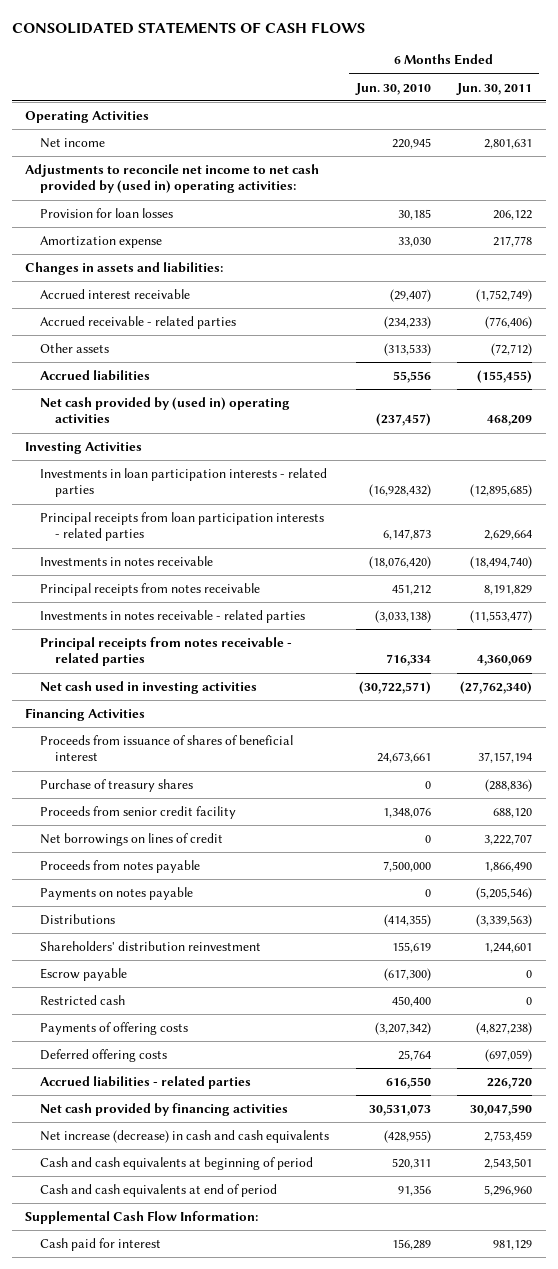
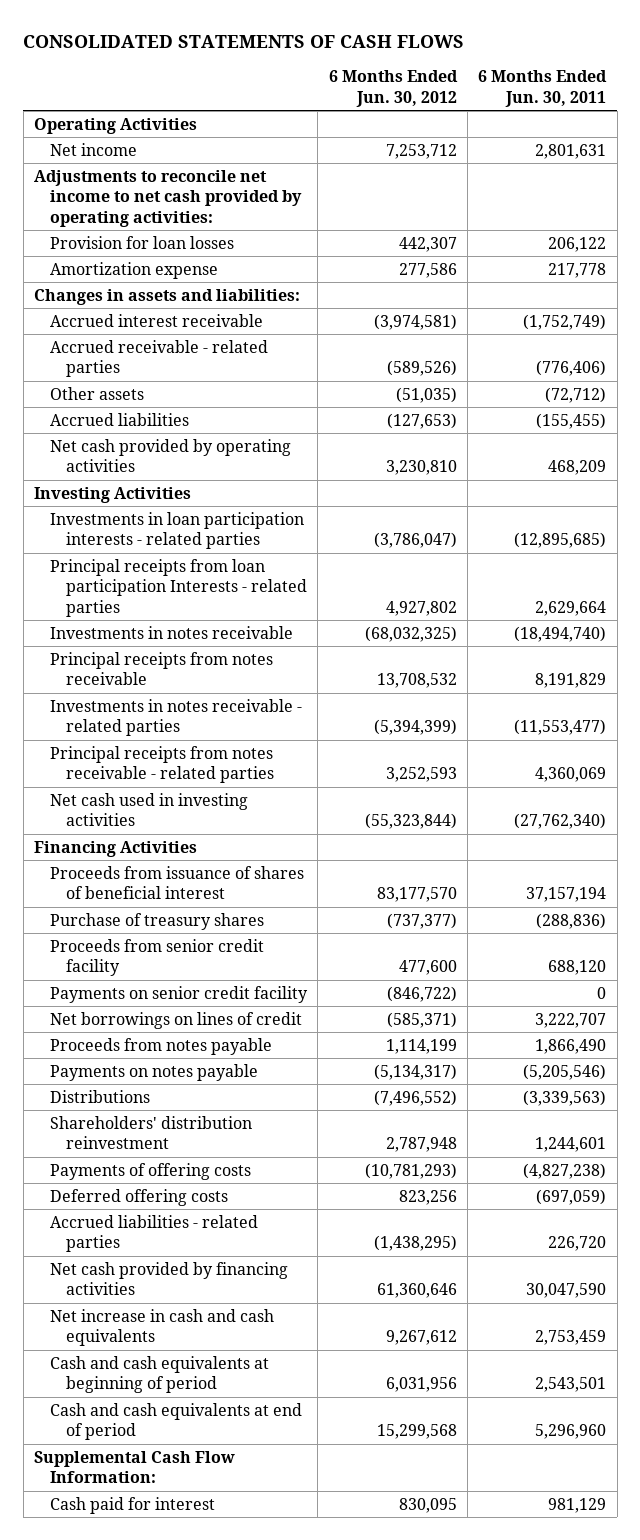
- | 6 Months Ended Jun. 30, 2010 | 6 Months Ended Jun. 30, 2011
+ | 6 Months Ended Jun. 30, 2012 | 6 Months Ended Jun. 30, 2011
- Adjustments to reconcile net income to net cash provided by (used in) operating activities:
+ Adjustments to reconcile net income to net cash provided by operating activities:
- Net cash provided by (used in) operating activities | (237,457) | 468,209
+ Net cash provided by operating activities | 3,230,810 | 468,209
- Principal receipts from loan participation interests - related parties | 6,147,873 | 2,629,664
+ Principal receipts from loan participation Interests - related parties | 4,927,802 | 2,629,664
+ Payments on senior credit facility | (846,722) | 0
- Escrow payable | (617,300) | 0
- Restricted cash | 450,400 | 0
- Net increase (decrease) in cash and cash equivalents | (428,955) | 2,753,459
+ Net increase in cash and cash equivalents | 9,267,612 | 2,753,459

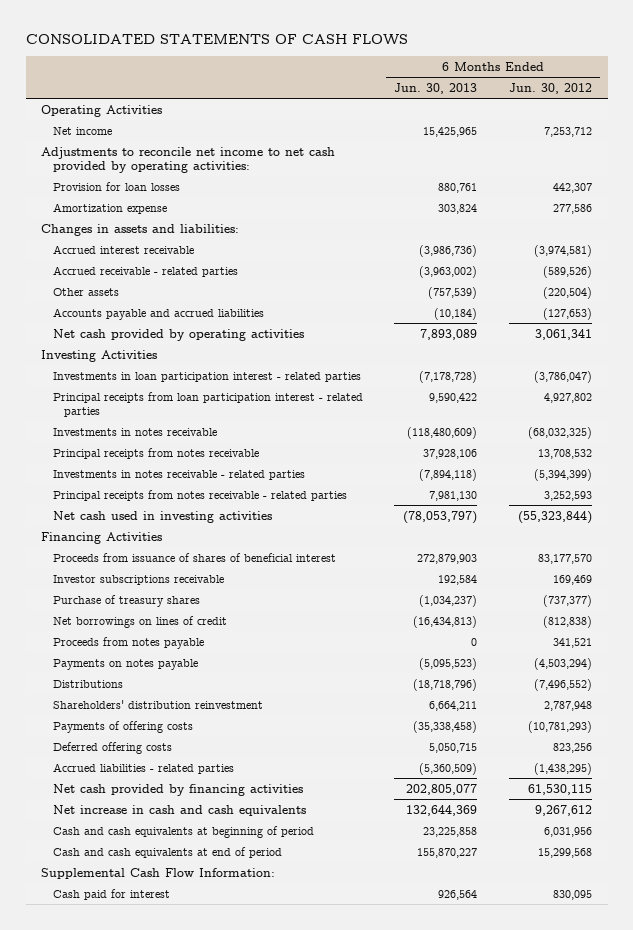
- | 6 Months Ended Jun. 30, 2012 | 6 Months Ended Jun. 30, 2011
+ | 6 Months Ended Jun. 30, 2013 | 6 Months Ended Jun. 30, 2012
- Other assets | (51,035) | (72,712)
- Accrued liabilities | (127,653) | (155,455)
- Net cash provided by operating activities | 3,230,810 | 468,209
+ Other assets | (757,539) | (220,504)
+ Accounts payable and accrued liabilities | (10,184) | (127,653)
+ Net cash provided by operating activities | 7,893,089 | 3,061,341
- Investments in loan participation interests - related parties | (3,786,047) | (12,895,685)
- Principal receipts from loan participation Interests - related parties | 4,927,802 | 2,629,664
+ Investments in loan participation interest - related parties | (7,178,728) | (3,786,047)
+ Principal receipts from loan participation interest - related parties | 9,590,422 | 4,927,802
+ Investor subscriptions receivable | 192,584 | 169,469
- Proceeds from senior credit facility | 477,600 | 688,120
- Payments on senior credit facility | (846,722) | 0
- Net borrowings on lines of credit | (585,371) | 3,222,707
- Proceeds from notes payable | 1,114,199 | 1,866,490
- Payments on notes payable | (5,134,317) | (5,205,546)
+ Net borrowings on lines of credit | (16,434,813) | (812,838)
+ Proceeds from notes payable | 0 | 341,521
+ Payments on notes payable | (5,095,523) | (4,503,294)
- Net cash provided by financing activities | 61,360,646 | 30,047,590
+ Net cash provided by financing activities | 202,805,077 | 61,530,115

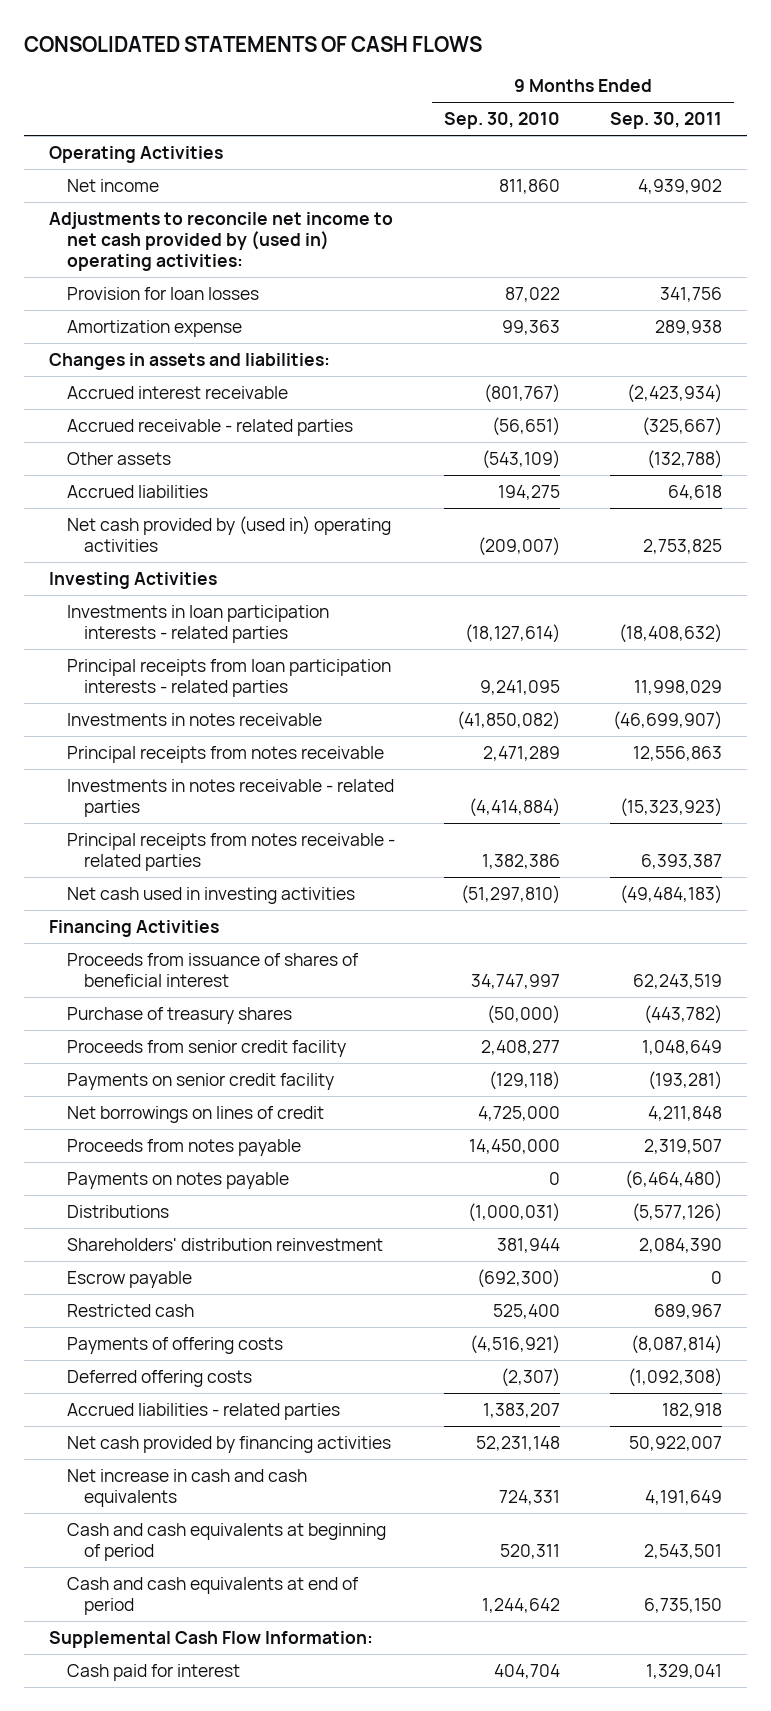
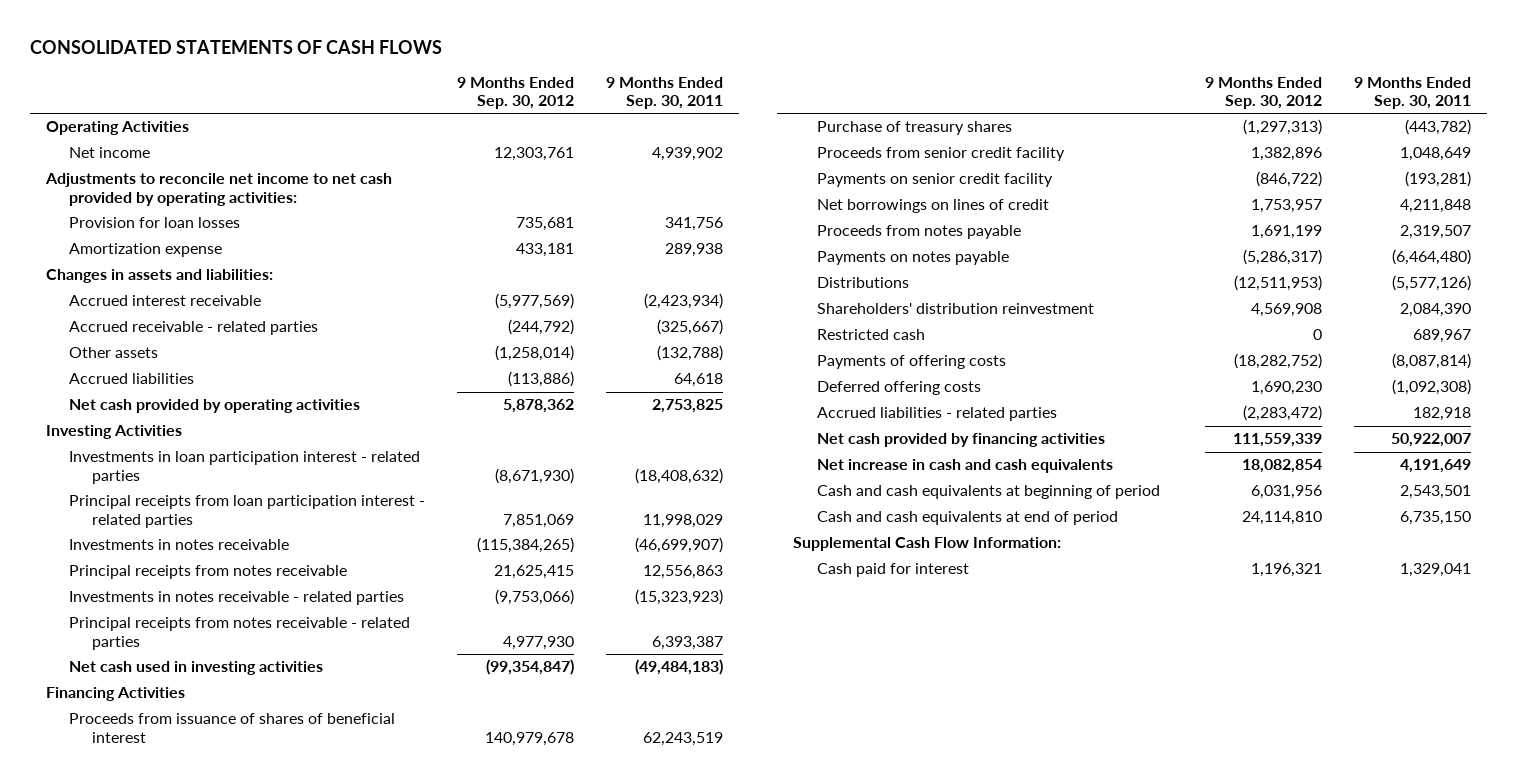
- | 9 Months Ended Sep. 30, 2010 | 9 Months Ended Sep. 30, 2011
+ | 9 Months Ended Sep. 30, 2012 | 9 Months Ended Sep. 30, 2011
- Adjustments to reconcile net income to net cash provided by (used in) operating activities:
+ Adjustments to reconcile net income to net cash provided by operating activities:
- Net cash provided by (used in) operating activities | (209,007) | 2,753,825
+ Net cash provided by operating activities | 5,878,362 | 2,753,825
- Investments in loan participation interests - related parties | (18,127,614) | (18,408,632)
- Principal receipts from loan participation interests - related parties | 9,241,095 | 11,998,029
+ Investments in loan participation interest - related parties | (8,671,930) | (18,408,632)
+ Principal receipts from loan participation interest - related parties | 7,851,069 | 11,998,029
- Escrow payable | (692,300) | 0

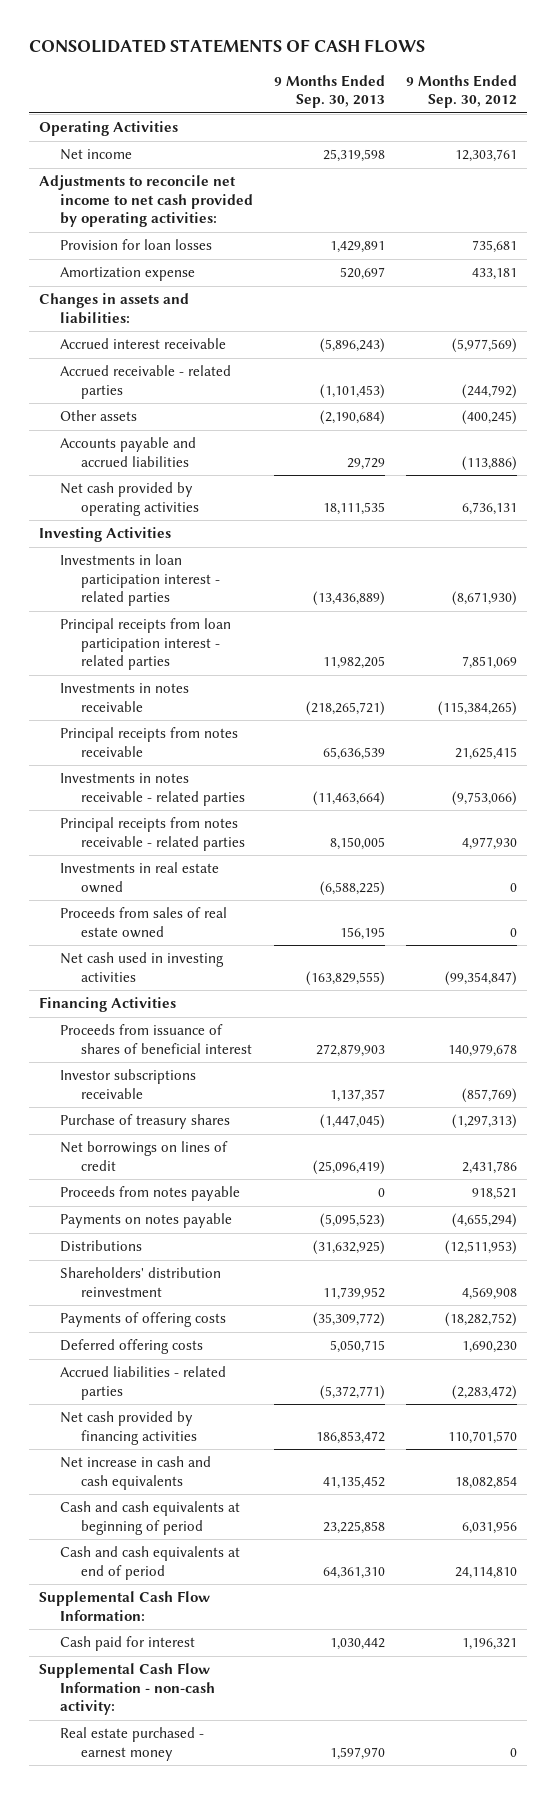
- | 9 Months Ended Sep. 30, 2012 | 9 Months Ended Sep. 30, 2011
+ | 9 Months Ended Sep. 30, 2013 | 9 Months Ended Sep. 30, 2012
- Other assets | (1,258,014) | (132,788)
- Accrued liabilities | (113,886) | 64,618
- Net cash provided by operating activities | 5,878,362 | 2,753,825
+ Other assets | (2,190,684) | (400,245)
+ Accounts payable and accrued liabilities | 29,729 | (113,886)
+ Net cash provided by operating activities | 18,111,535 | 6,736,131
+ Investments in real estate owned | (6,588,225) | 0
+ Proceeds from sales of real estate owned | 156,195 | 0
+ Investor subscriptions receivable | 1,137,357 | (857,769)
- Proceeds from senior credit facility | 1,382,896 | 1,048,649
- Payments on senior credit facility | (846,722) | (193,281)
- Net borrowings on lines of credit | 1,753,957 | 4,211,848
- Proceeds from notes payable | 1,691,199 | 2,319,507
- Payments on notes payable | (5,286,317) | (6,464,480)
+ Net borrowings on lines of credit | (25,096,419) | 2,431,786
+ Proceeds from notes payable | 0 | 918,521
+ Payments on notes payable | (5,095,523) | (4,655,294)
- Restricted cash | 0 | 689,967
- Net cash provided by financing activities | 111,559,339 | 50,922,007
+ Net cash provided by financing activities | 186,853,472 | 110,701,570
+ Supplemental Cash Flow Information - non-cash activity:
+ Real estate purchased - earnest money | 1,597,970 | 0

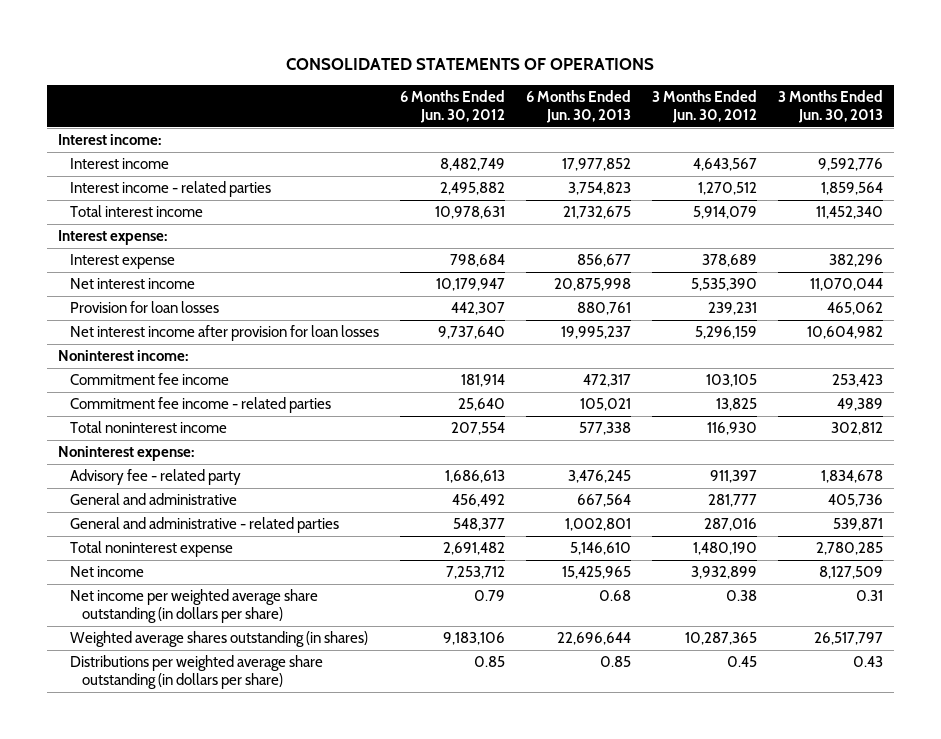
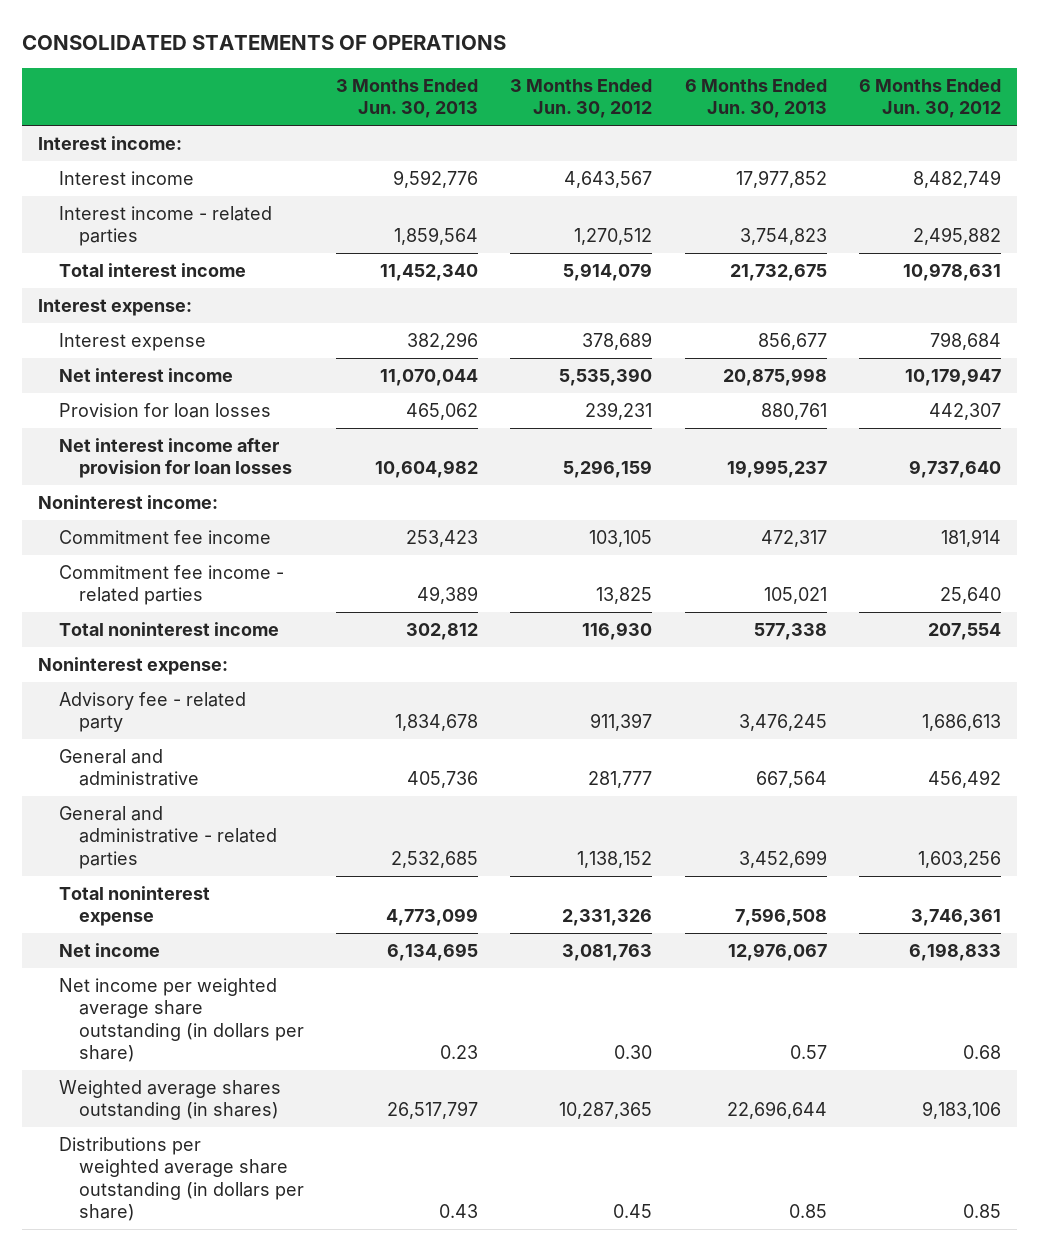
- | 6 Months Ended Jun. 30, 2012 | 6 Months Ended Jun. 30, 2013 | 3 Months Ended Jun. 30, 2012 | 3 Months Ended Jun. 30, 2013
+ | 3 Months Ended Jun. 30, 2013 | 3 Months Ended Jun. 30, 2012 | 6 Months Ended Jun. 30, 2013 | 6 Months Ended Jun. 30, 2012
- General and administrative - related parties | 548,377 | 1,002,801 | 287,016 | 539,871
- Total noninterest expense | 2,691,482 | 5,146,610 | 1,480,190 | 2,780,285
- Net income | 7,253,712 | 15,425,965 | 3,932,899 | 8,127,509
- Net income per weighted average share outstanding (in dollars per share) | 0.79 | 0.68 | 0.38 | 0.31
+ General and administrative - related parties | 2,532,685 | 1,138,152 | 3,452,699 | 1,603,256
+ Total noninterest expense | 4,773,099 | 2,331,326 | 7,596,508 | 3,746,361
+ Net income | 6,134,695 | 3,081,763 | 12,976,067 | 6,198,833
+ Net income per weighted average share outstanding (in dollars per share) | 0.23 | 0.30 | 0.57 | 0.68

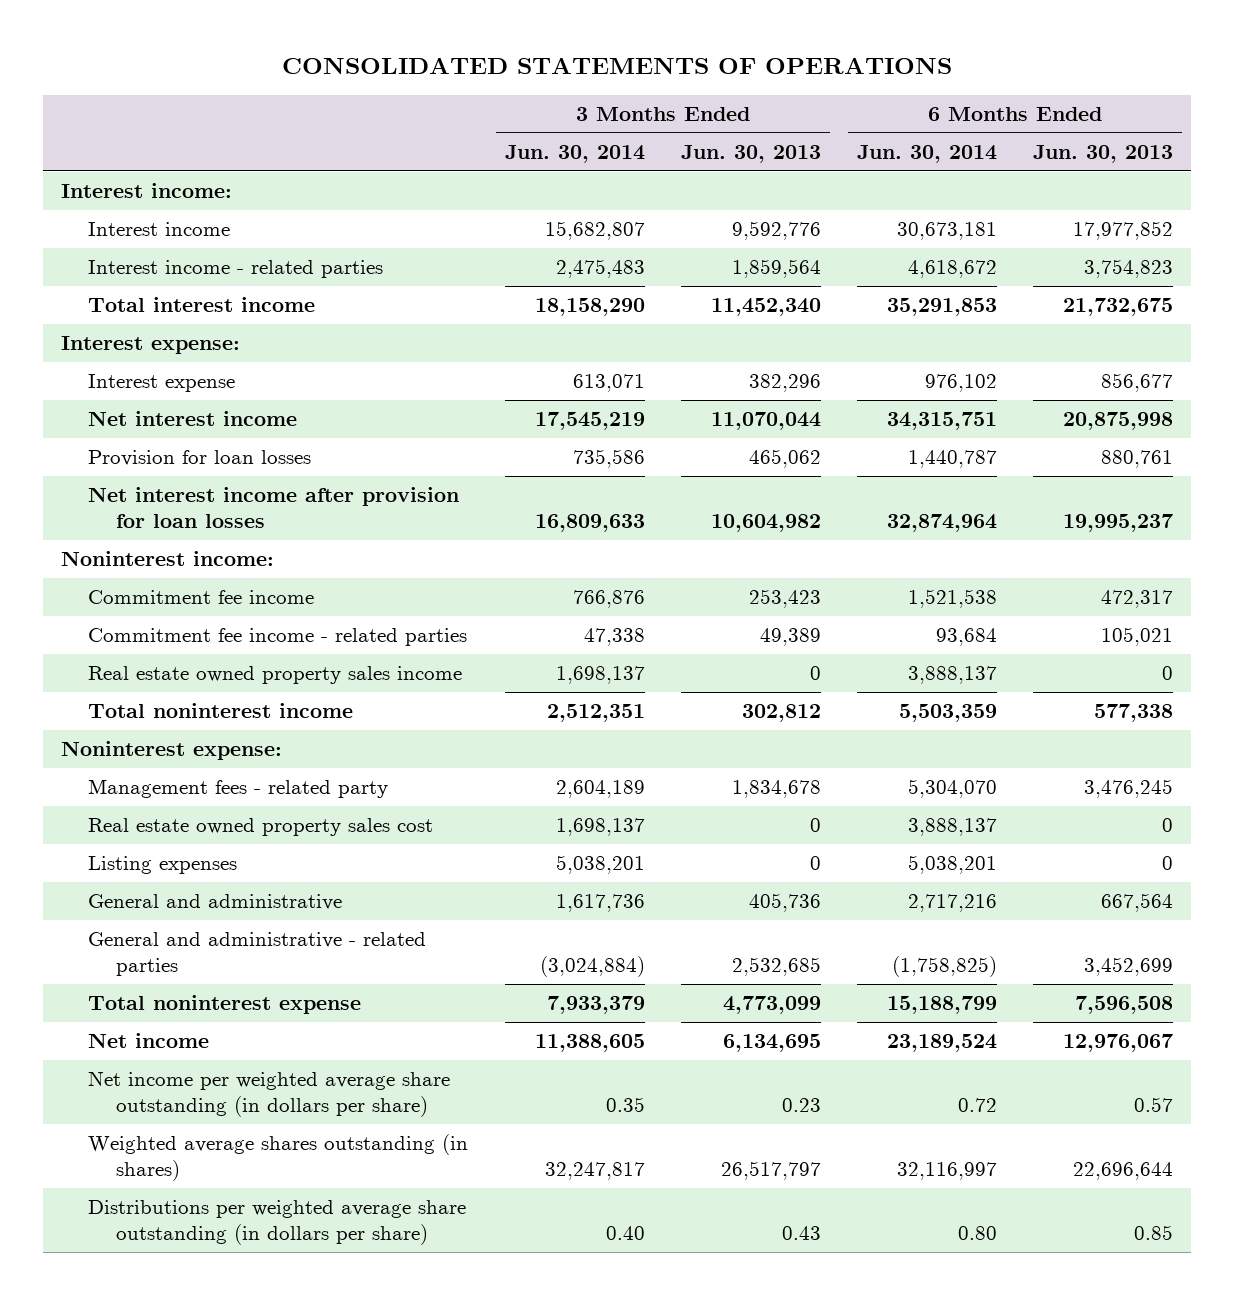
- | 3 Months Ended Jun. 30, 2013 | 3 Months Ended Jun. 30, 2012 | 6 Months Ended Jun. 30, 2013 | 6 Months Ended Jun. 30, 2012
+ | 3 Months Ended Jun. 30, 2014 | 3 Months Ended Jun. 30, 2013 | 6 Months Ended Jun. 30, 2014 | 6 Months Ended Jun. 30, 2013
+ Real estate owned property sales income | 1,698,137 | 0 | 3,888,137 | 0
- Advisory fee - related party | 1,834,678 | 911,397 | 3,476,245 | 1,686,613
+ Management fees - related party | 2,604,189 | 1,834,678 | 5,304,070 | 3,476,245
+ Real estate owned property sales cost | 1,698,137 | 0 | 3,888,137 | 0
+ Listing expenses | 5,038,201 | 0 | 5,038,201 | 0

